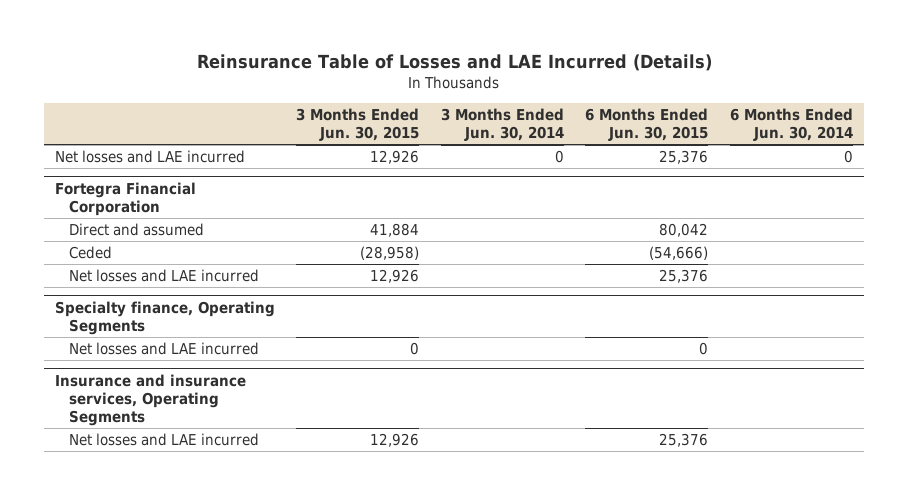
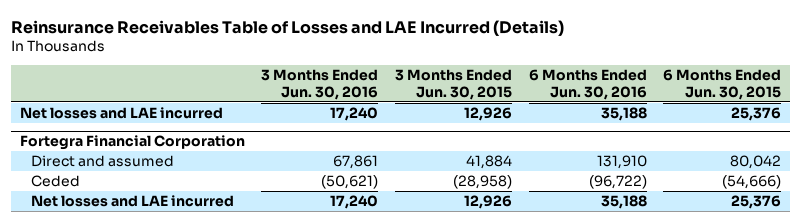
- Reinsurance Table of Losses and LAE Incurred (Details)
+ Reinsurance Receivables Table of Losses and LAE Incurred (Details)
- | 3 Months Ended Jun. 30, 2015 | 3 Months Ended Jun. 30, 2014 | 6 Months Ended Jun. 30, 2015 | 6 Months Ended Jun. 30, 2014
+ | 3 Months Ended Jun. 30, 2016 | 3 Months Ended Jun. 30, 2015 | 6 Months Ended Jun. 30, 2016 | 6 Months Ended Jun. 30, 2015
- Specialty finance, Operating Segments
- Net losses and LAE incurred | 0 | | 0 |
- Insurance and insurance services, Operating Segments
- Net losses and LAE incurred | 12,926 | | 25,376 |

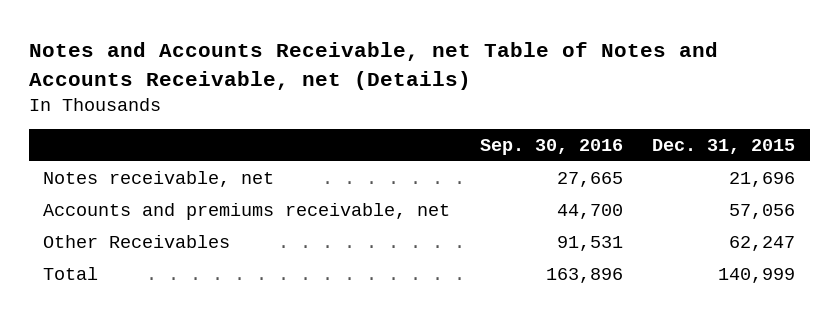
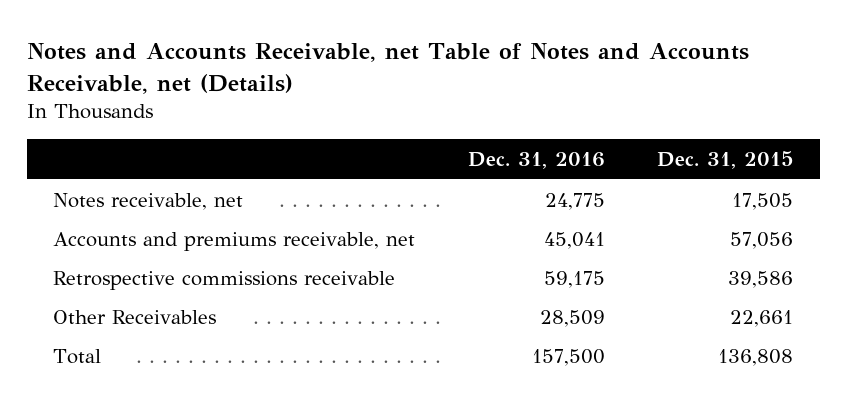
- | Sep. 30, 2016 | Dec. 31, 2015
+ | Dec. 31, 2016 | Dec. 31, 2015
- Notes receivable, net | 27,665 | 21,696
+ Notes receivable, net | 24,775 | 17,505
- Other Receivables | 91,531 | 62,247
- Total | 163,896 | 140,999
+ Retrospective commissions receivable | 59,175 | 39,586
+ Other Receivables | 28,509 | 22,661
+ Total | 157,500 | 136,808

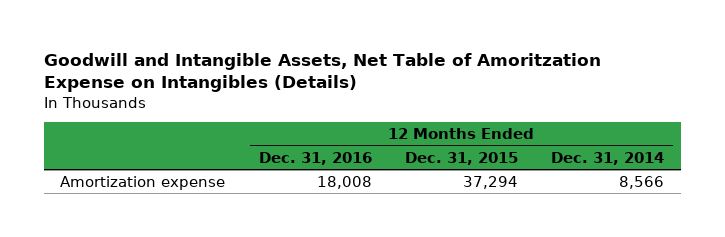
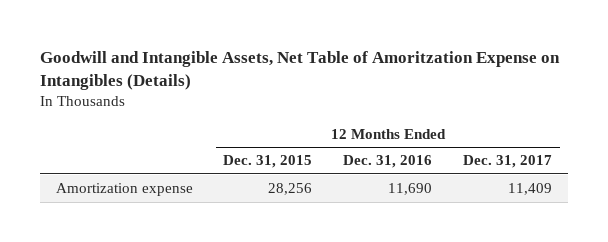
- | 12 Months Ended Dec. 31, 2016 | 12 Months Ended Dec. 31, 2015 | 12 Months Ended Dec. 31, 2014
+ | 12 Months Ended Dec. 31, 2015 | 12 Months Ended Dec. 31, 2016 | 12 Months Ended Dec. 31, 2017
- Amortization expense | 18,008 | 37,294 | 8,566
+ Amortization expense | 28,256 | 11,690 | 11,409

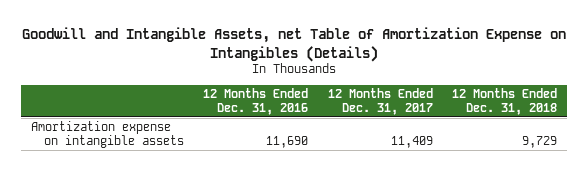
- Goodwill and Intangible Assets, Net Table of Amoritzation Expense on Intangibles (Details)
+ Goodwill and Intangible Assets, net Table of Amortization Expense on Intangibles (Details)
- | 12 Months Ended Dec. 31, 2015 | 12 Months Ended Dec. 31, 2016 | 12 Months Ended Dec. 31, 2017
+ | 12 Months Ended Dec. 31, 2016 | 12 Months Ended Dec. 31, 2017 | 12 Months Ended Dec. 31, 2018
- Amortization expense | 28,256 | 11,690 | 11,409
+ Amortization expense on intangible assets | 11,690 | 11,409 | 9,729

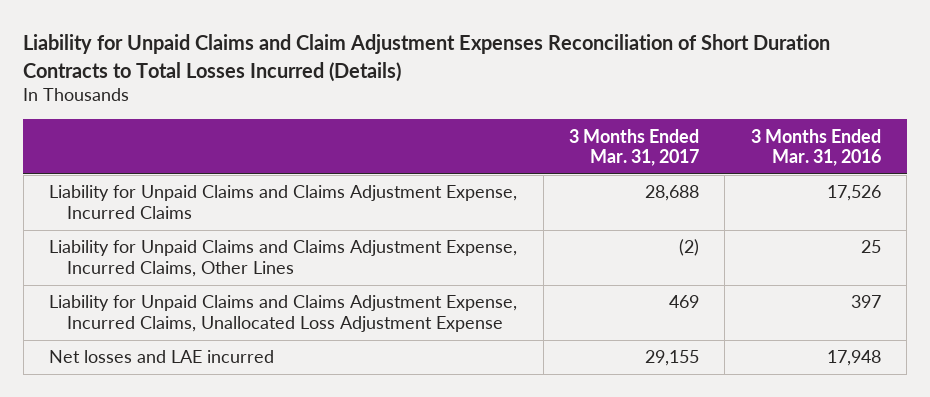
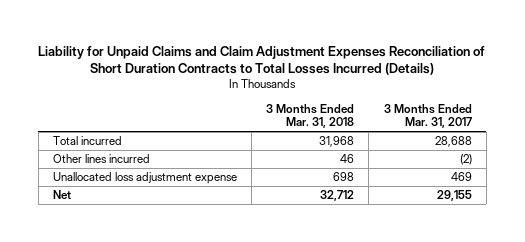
- | 3 Months Ended Mar. 31, 2017 | 3 Months Ended Mar. 31, 2016
+ | 3 Months Ended Mar. 31, 2018 | 3 Months Ended Mar. 31, 2017
- Liability for Unpaid Claims and Claims Adjustment Expense, Incurred Claims | 28,688 | 17,526
- Liability for Unpaid Claims and Claims Adjustment Expense, Incurred Claims, Other Lines | (2) | 25
- Liability for Unpaid Claims and Claims Adjustment Expense, Incurred Claims, Unallocated Loss Adjustment Expense | 469 | 397
- Net losses and LAE incurred | 29,155 | 17,948
+ Total incurred | 31,968 | 28,688
+ Other lines incurred | 46 | (2)
+ Unallocated loss adjustment expense | 698 | 469
+ Net | 32,712 | 29,155

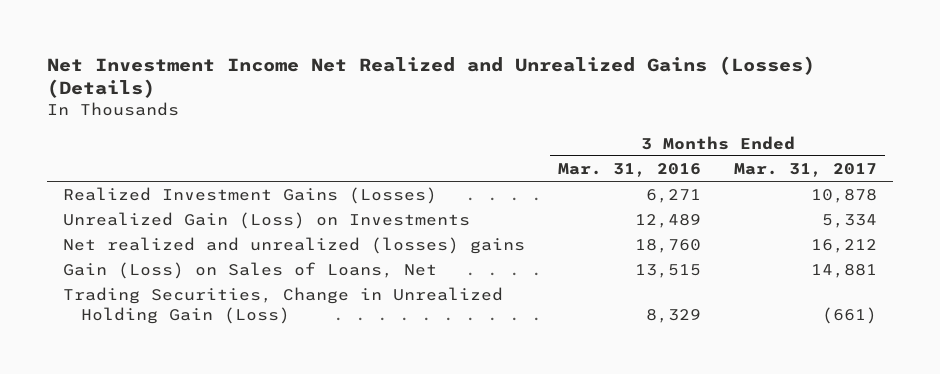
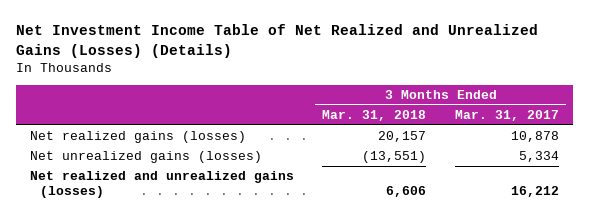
- Net Investment Income Net Realized and Unrealized Gains (Losses) (Details)
+ Net Investment Income Table of Net Realized and Unrealized Gains (Losses) (Details)
- | 3 Months Ended Mar. 31, 2016 | 3 Months Ended Mar. 31, 2017
+ | 3 Months Ended Mar. 31, 2018 | 3 Months Ended Mar. 31, 2017
- Realized Investment Gains (Losses) | 6,271 | 10,878
- Unrealized Gain (Loss) on Investments | 12,489 | 5,334
- Net realized and unrealized (losses) gains | 18,760 | 16,212
- Gain (Loss) on Sales of Loans, Net | 13,515 | 14,881
- Trading Securities, Change in Unrealized Holding Gain (Loss) | 8,329 | (661)
+ Net realized gains (losses) | 20,157 | 10,878
+ Net unrealized gains (losses) | (13,551) | 5,334
+ Net realized and unrealized gains (losses) | 6,606 | 16,212

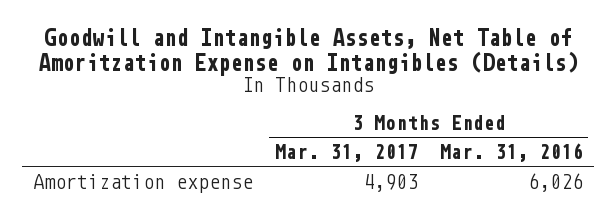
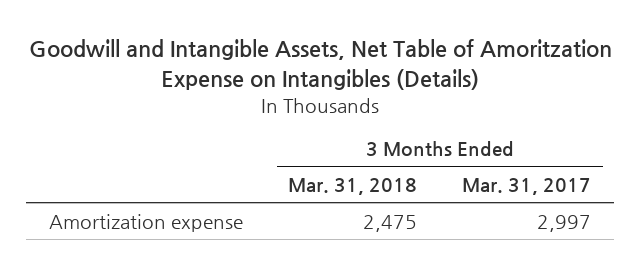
- | 3 Months Ended Mar. 31, 2017 | 3 Months Ended Mar. 31, 2016
+ | 3 Months Ended Mar. 31, 2018 | 3 Months Ended Mar. 31, 2017
- Amortization expense | 4,903 | 6,026
+ Amortization expense | 2,475 | 2,997

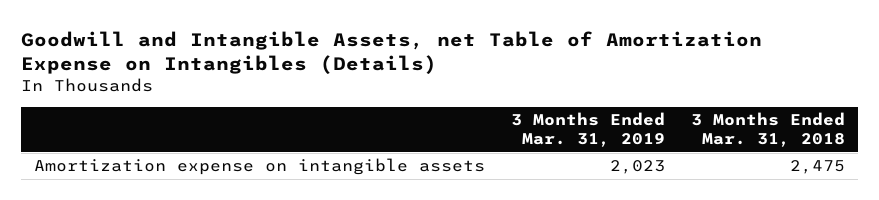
- Goodwill and Intangible Assets, Net Table of Amoritzation Expense on Intangibles (Details)
+ Goodwill and Intangible Assets, net Table of Amortization Expense on Intangibles (Details)
- | 3 Months Ended Mar. 31, 2018 | 3 Months Ended Mar. 31, 2017
+ | 3 Months Ended Mar. 31, 2019 | 3 Months Ended Mar. 31, 2018
- Amortization expense | 2,475 | 2,997
+ Amortization expense on intangible assets | 2,023 | 2,475

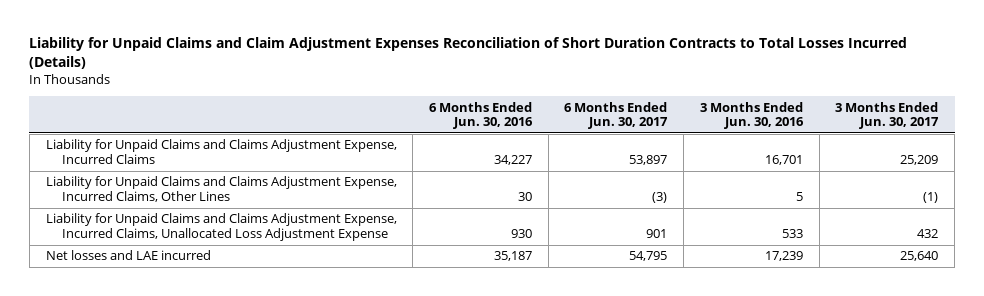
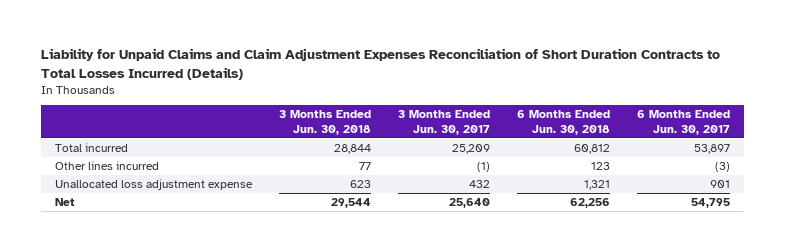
- | 6 Months Ended Jun. 30, 2016 | 6 Months Ended Jun. 30, 2017 | 3 Months Ended Jun. 30, 2016 | 3 Months Ended Jun. 30, 2017
+ | 3 Months Ended Jun. 30, 2018 | 3 Months Ended Jun. 30, 2017 | 6 Months Ended Jun. 30, 2018 | 6 Months Ended Jun. 30, 2017
- Liability for Unpaid Claims and Claims Adjustment Expense, Incurred Claims | 34,227 | 53,897 | 16,701 | 25,209
- Liability for Unpaid Claims and Claims Adjustment Expense, Incurred Claims, Other Lines | 30 | (3) | 5 | (1)
- Liability for Unpaid Claims and Claims Adjustment Expense, Incurred Claims, Unallocated Loss Adjustment Expense | 930 | 901 | 533 | 432
- Net losses and LAE incurred | 35,187 | 54,795 | 17,239 | 25,640
+ Total incurred | 28,844 | 25,209 | 60,812 | 53,897
+ Other lines incurred | 77 | (1) | 123 | (3)
+ Unallocated loss adjustment expense | 623 | 432 | 1,321 | 901
+ Net | 29,544 | 25,640 | 62,256 | 54,795

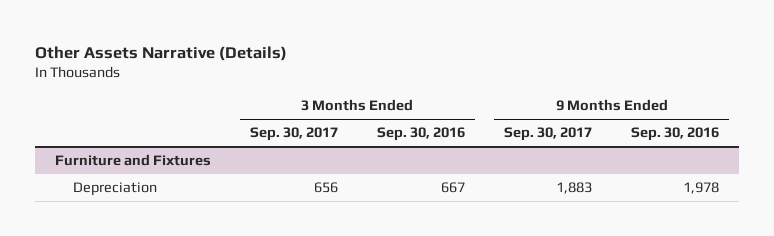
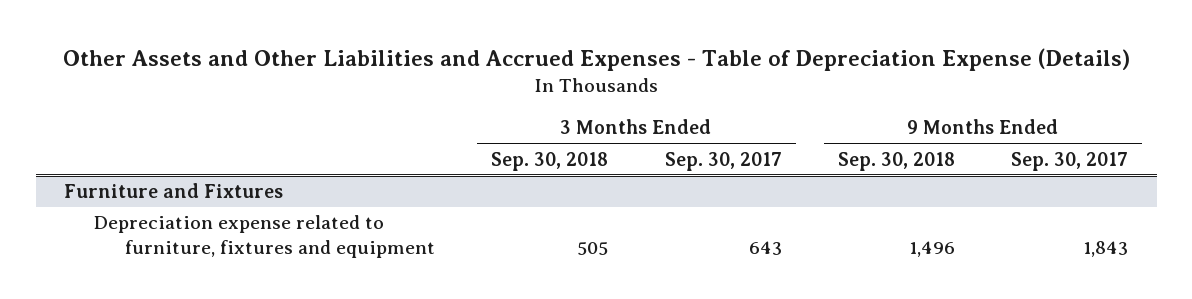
- Other Assets Narrative (Details)
+ Other Assets and Other Liabilities and Accrued Expenses - Table of Depreciation Expense (Details)
- | 3 Months Ended Sep. 30, 2017 | 3 Months Ended Sep. 30, 2016 | 9 Months Ended Sep. 30, 2017 | 9 Months Ended Sep. 30, 2016
+ | 3 Months Ended Sep. 30, 2018 | 3 Months Ended Sep. 30, 2017 | 9 Months Ended Sep. 30, 2018 | 9 Months Ended Sep. 30, 2017
@ Furniture and Fixtures
- Depreciation | 656 | 667 | 1,883 | 1,978
+ Depreciation expense related to furniture, fixtures and equipment | 505 | 643 | 1,496 | 1,843

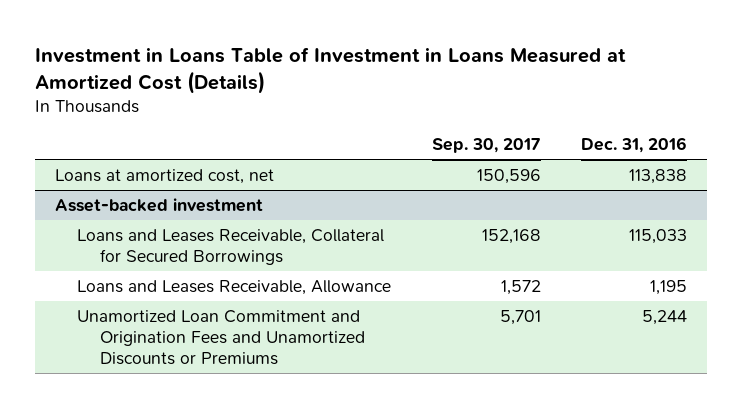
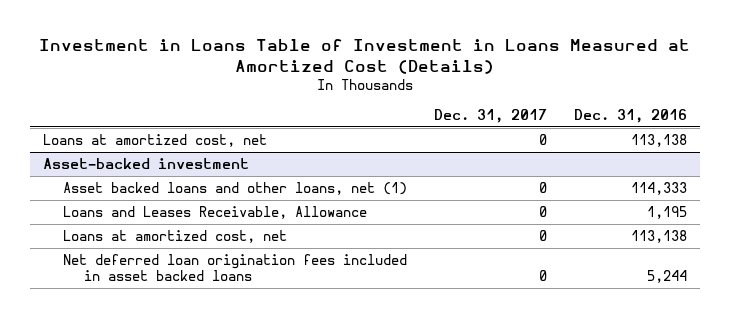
- | Sep. 30, 2017 | Dec. 31, 2016
+ | Dec. 31, 2017 | Dec. 31, 2016
- Loans at amortized cost, net | 150,596 | 113,838
+ Loans at amortized cost, net | 0 | 113,138
@ Asset-backed investment
- Loans and Leases Receivable, Collateral for Secured Borrowings | 152,168 | 115,033
+ Asset backed loans and other loans, net (1) | 0 | 114,333
- Unamortized Loan Commitment and Origination Fees and Unamortized Discounts or Premiums | 5,701 | 5,244
+ Loans at amortized cost, net | 0 | 113,138
+ Net deferred loan origination fees included in asset backed loans | 0 | 5,244

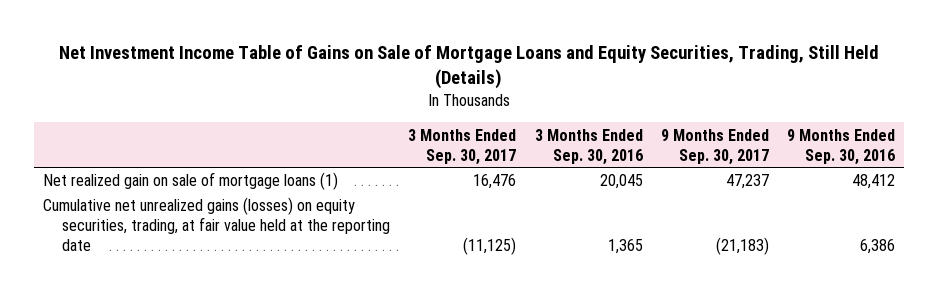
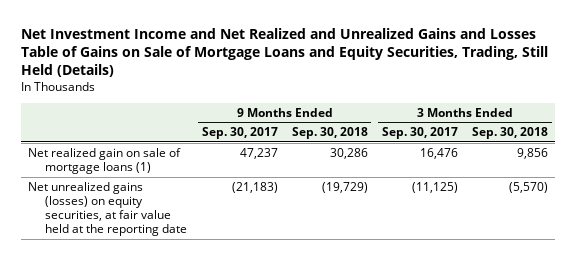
- Net Investment Income Table of Gains on Sale of Mortgage Loans and Equity Securities, Trading, Still Held (Details)
+ Net Investment Income and Net Realized and Unrealized Gains and Losses Table of Gains on Sale of Mortgage Loans and Equity Securities, Trading, Still Held (Details)
- | 3 Months Ended Sep. 30, 2017 | 3 Months Ended Sep. 30, 2016 | 9 Months Ended Sep. 30, 2017 | 9 Months Ended Sep. 30, 2016
+ | 9 Months Ended Sep. 30, 2017 | 9 Months Ended Sep. 30, 2018 | 3 Months Ended Sep. 30, 2017 | 3 Months Ended Sep. 30, 2018
- Cumulative net unrealized gains (losses) on equity securities, trading, at fair value held at the reporting date | (11,125) | 1,365 | (21,183) | 6,386
+ Net unrealized gains (losses) on equity securities, at fair value held at the reporting date | (21,183) | (19,729) | (11,125) | (5,570)

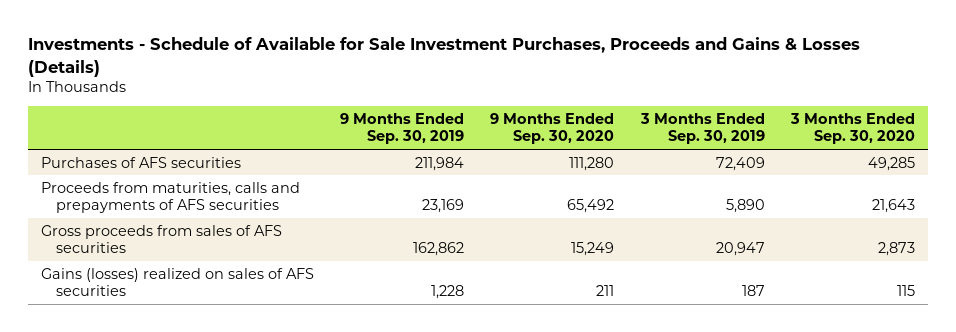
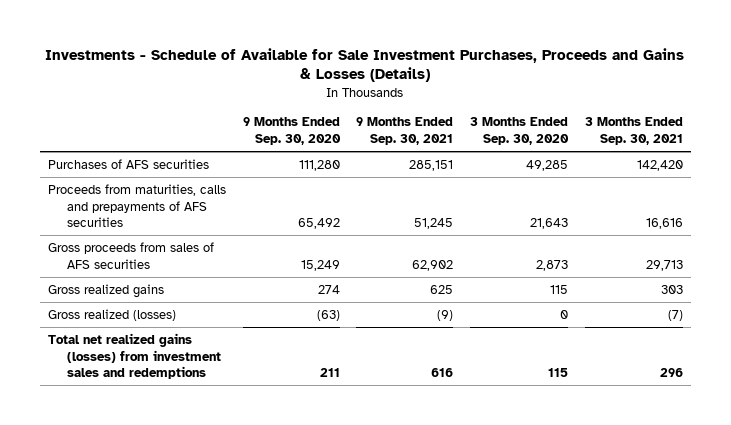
- | 9 Months Ended Sep. 30, 2019 | 9 Months Ended Sep. 30, 2020 | 3 Months Ended Sep. 30, 2019 | 3 Months Ended Sep. 30, 2020
+ | 9 Months Ended Sep. 30, 2020 | 9 Months Ended Sep. 30, 2021 | 3 Months Ended Sep. 30, 2020 | 3 Months Ended Sep. 30, 2021
- Gains (losses) realized on sales of AFS securities | 1,228 | 211 | 187 | 115
+ Gross realized gains | 274 | 625 | 115 | 303
+ Gross realized (losses) | (63) | (9) | 0 | (7)
+ Total net realized gains (losses) from investment sales and redemptions | 211 | 616 | 115 | 296

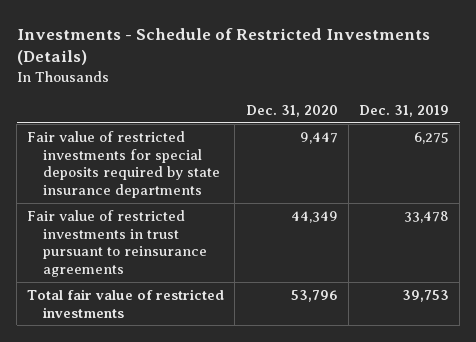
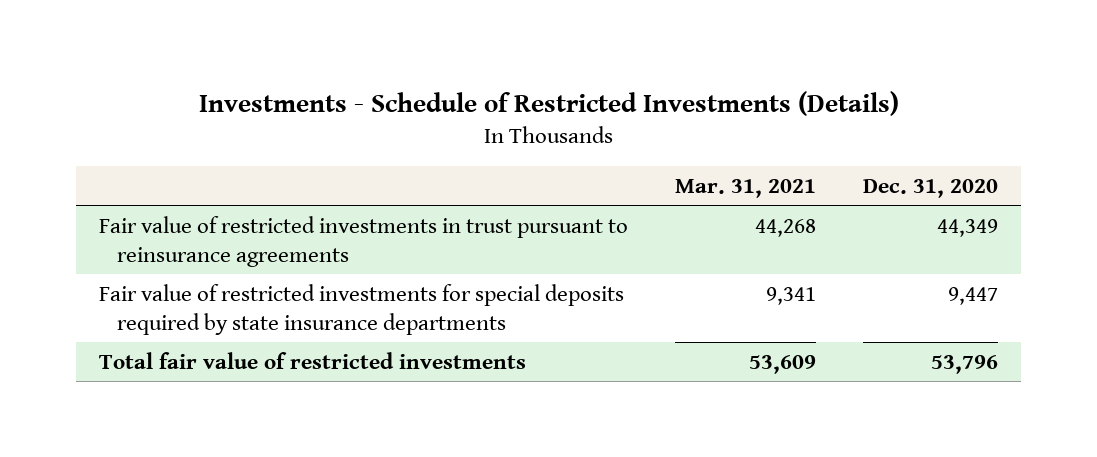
- | Dec. 31, 2020 | Dec. 31, 2019
+ | Mar. 31, 2021 | Dec. 31, 2020
moved down: Fair value of restricted investments for special deposits required by state insurance departments | 9,341 | 9,447

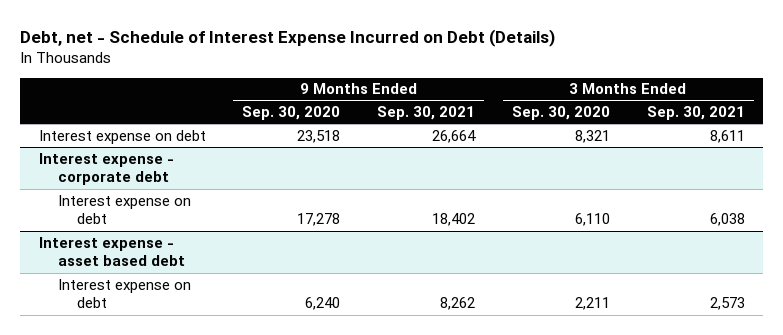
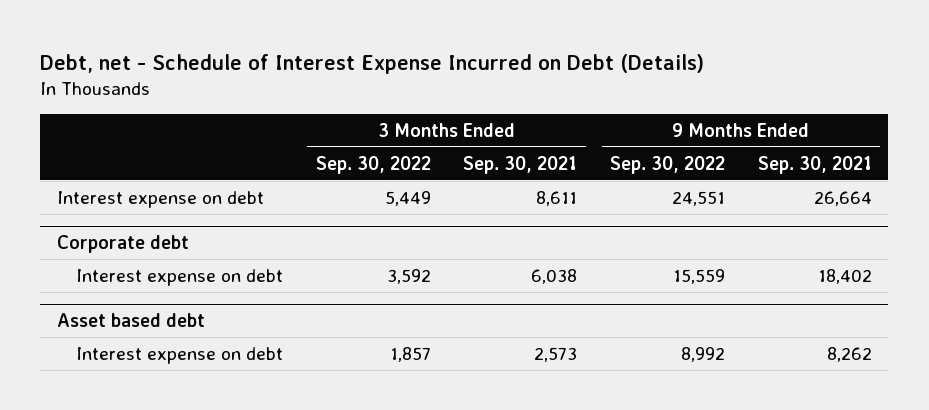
- | 9 Months Ended Sep. 30, 2020 | 9 Months Ended Sep. 30, 2021 | 3 Months Ended Sep. 30, 2020 | 3 Months Ended Sep. 30, 2021
+ | 3 Months Ended Sep. 30, 2022 | 3 Months Ended Sep. 30, 2021 | 9 Months Ended Sep. 30, 2022 | 9 Months Ended Sep. 30, 2021
- Interest expense - corporate debt
+ Corporate debt
- Interest expense - asset based debt
+ Asset based debt

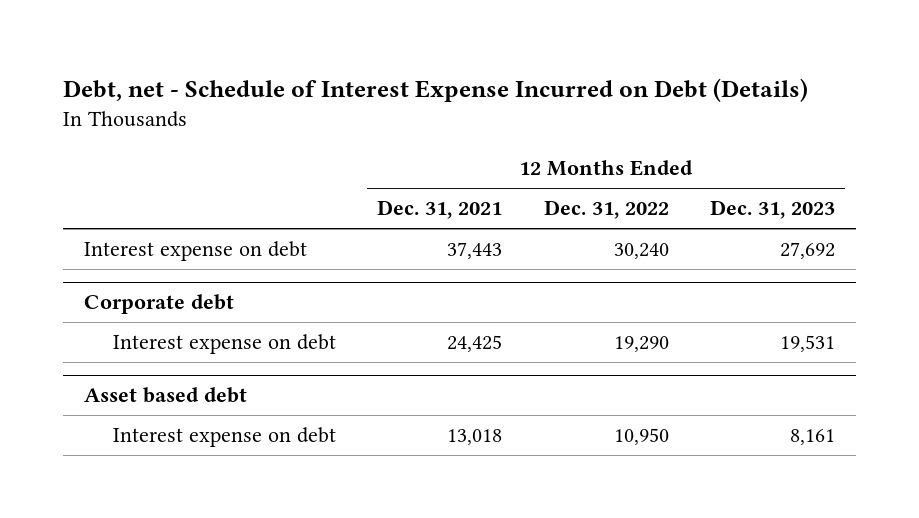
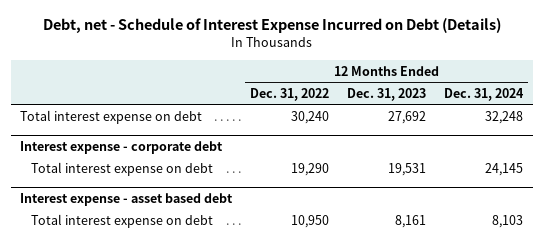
- | 12 Months Ended Dec. 31, 2021 | 12 Months Ended Dec. 31, 2022 | 12 Months Ended Dec. 31, 2023
+ | 12 Months Ended Dec. 31, 2022 | 12 Months Ended Dec. 31, 2023 | 12 Months Ended Dec. 31, 2024
- Interest expense on debt | 37,443 | 30,240 | 27,692
- Corporate debt
- Interest expense on debt | 24,425 | 19,290 | 19,531
- Asset based debt
- Interest expense on debt | 13,018 | 10,950 | 8,161
+ Total interest expense on debt | 30,240 | 27,692 | 32,248
+ Interest expense - corporate debt
+ Total interest expense on debt | 19,290 | 19,531 | 24,145
+ Interest expense - asset based debt
+ Total interest expense on debt | 10,950 | 8,161 | 8,103

